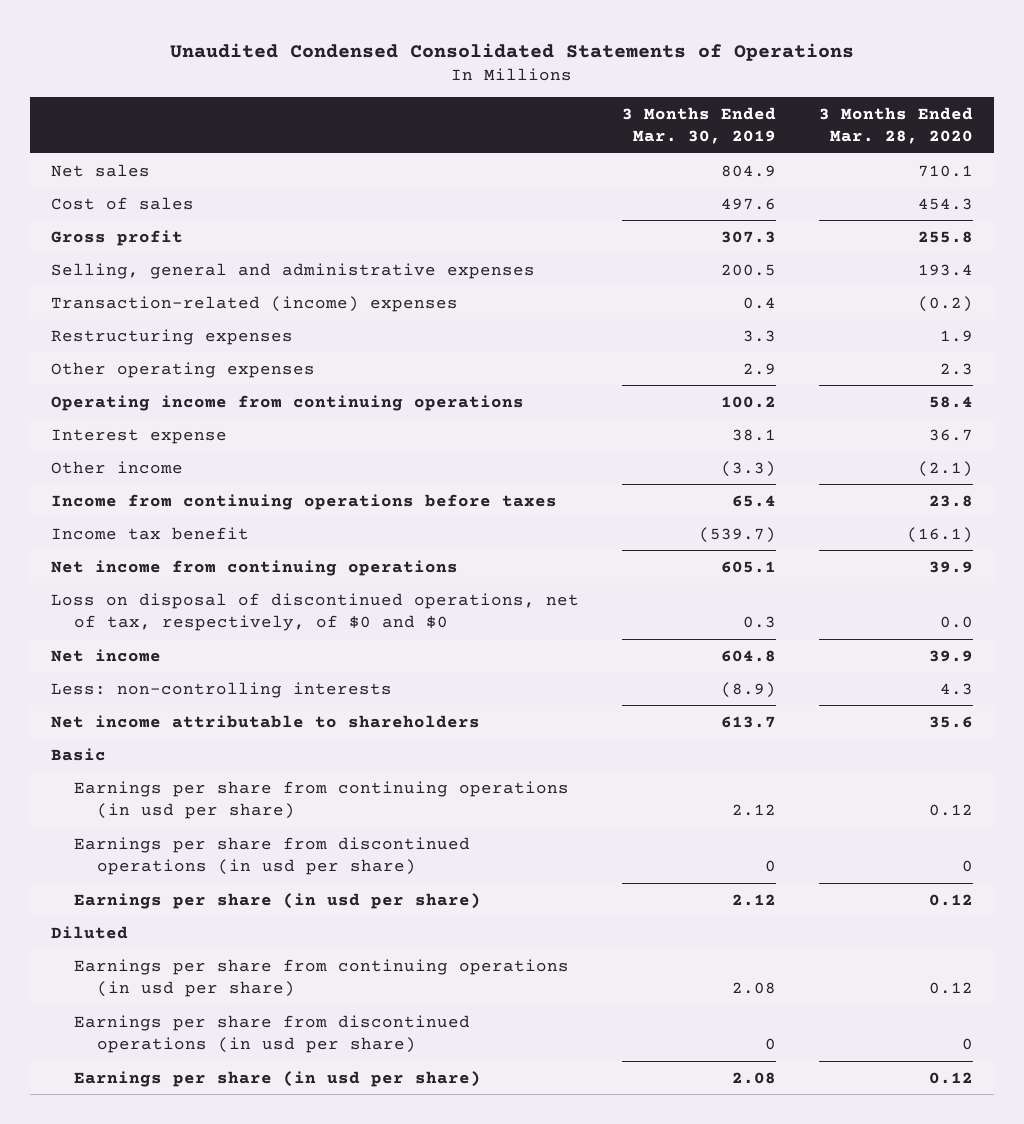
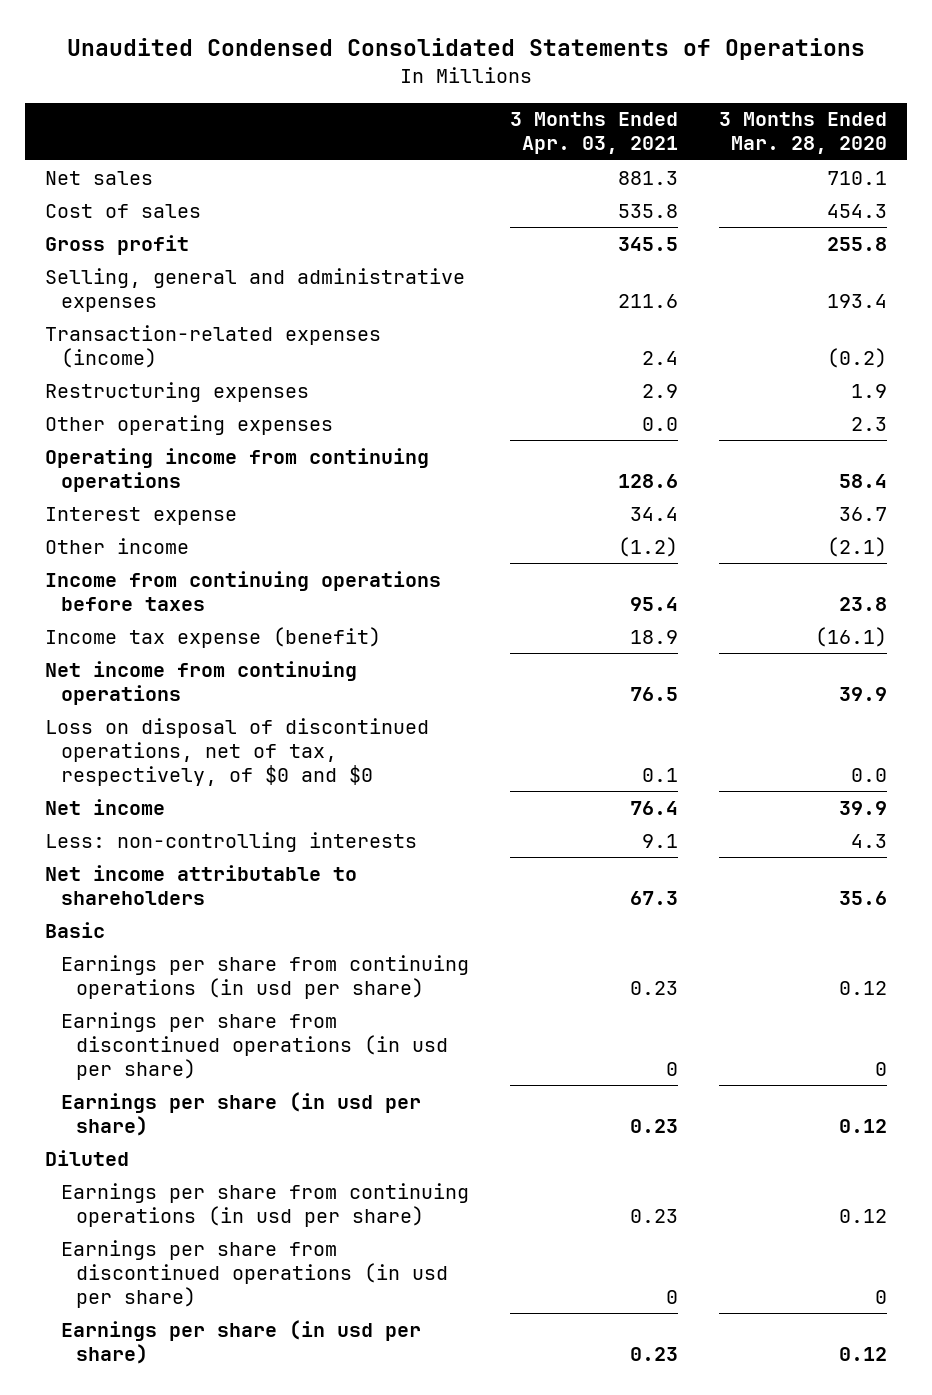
- | 3 Months Ended Mar. 30, 2019 | 3 Months Ended Mar. 28, 2020
+ | 3 Months Ended Apr. 03, 2021 | 3 Months Ended Mar. 28, 2020
- Transaction-related (income) expenses | 0.4 | (0.2)
+ Transaction-related expenses (income) | 2.4 | (0.2)
- Income tax benefit | (539.7) | (16.1)
+ Income tax expense (benefit) | 18.9 | (16.1)

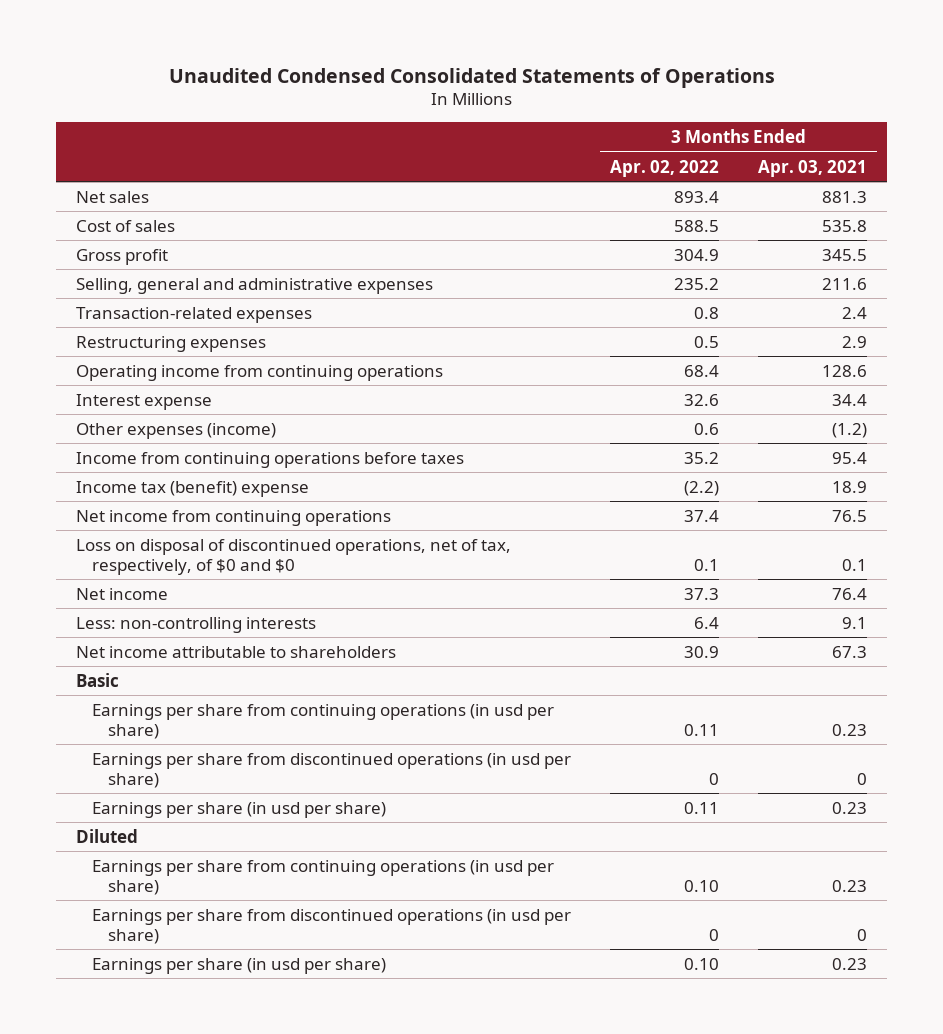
- | 3 Months Ended Apr. 03, 2021 | 3 Months Ended Mar. 28, 2020
+ | 3 Months Ended Apr. 02, 2022 | 3 Months Ended Apr. 03, 2021
- Transaction-related expenses (income) | 2.4 | (0.2)
+ Transaction-related expenses | 0.8 | 2.4
- Other operating expenses | 0.0 | 2.3
- Other income | (1.2) | (2.1)
+ Other expenses (income) | 0.6 | (1.2)
- Income tax expense (benefit) | 18.9 | (16.1)
+ Income tax (benefit) expense | (2.2) | 18.9

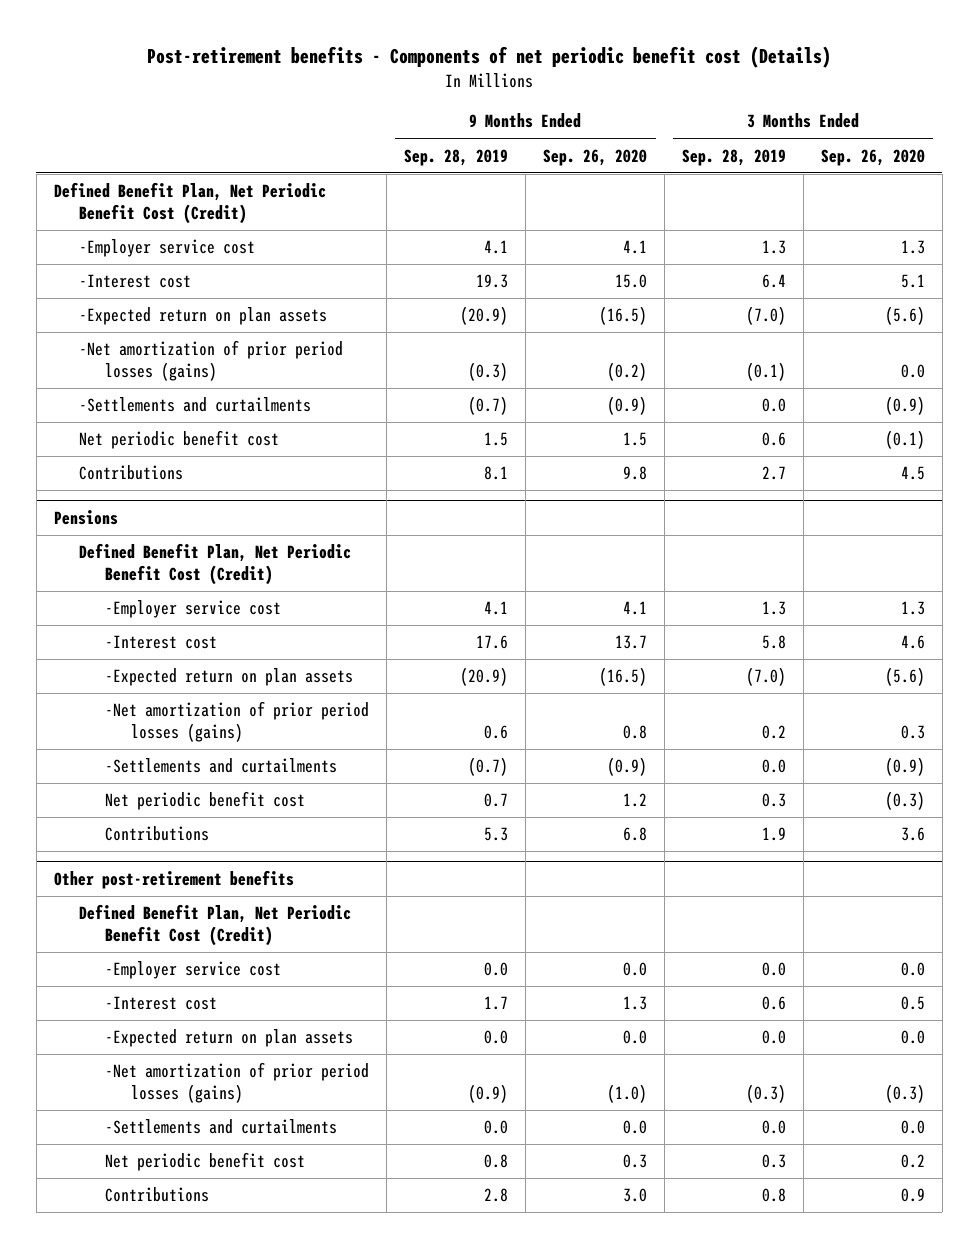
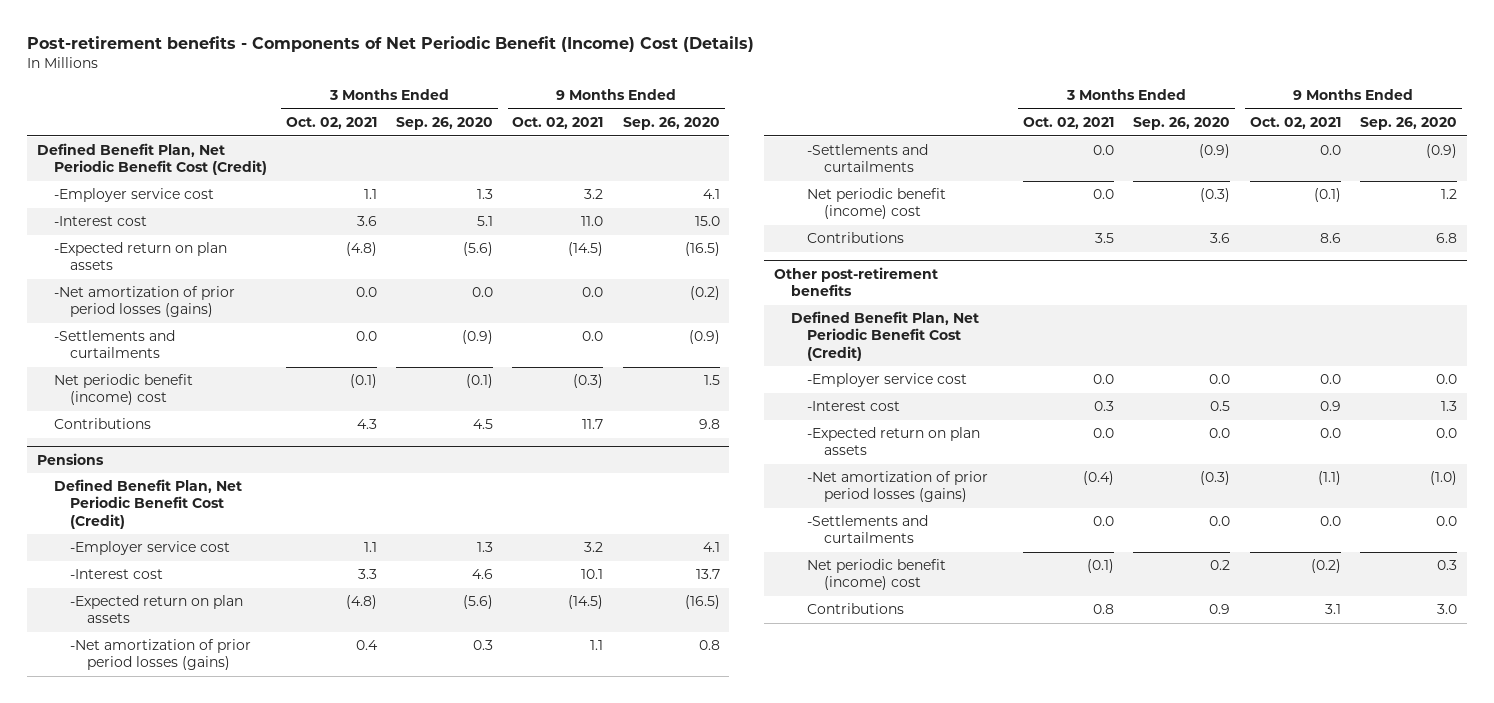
- Post-retirement benefits - Components of net periodic benefit cost (Details)
+ Post-retirement benefits - Components of Net Periodic Benefit (Income) Cost (Details)
- | 9 Months Ended Sep. 28, 2019 | 9 Months Ended Sep. 26, 2020 | 3 Months Ended Sep. 28, 2019 | 3 Months Ended Sep. 26, 2020
+ | 3 Months Ended Oct. 02, 2021 | 3 Months Ended Sep. 26, 2020 | 9 Months Ended Oct. 02, 2021 | 9 Months Ended Sep. 26, 2020
- Net periodic benefit cost | 1.5 | 1.5 | 0.6 | (0.1)
+ Net periodic benefit (income) cost | (0.1) | (0.1) | (0.3) | 1.5
@ Pensions
- Net periodic benefit cost | 0.7 | 1.2 | 0.3 | (0.3)
+ Net periodic benefit (income) cost | 0.0 | (0.3) | (0.1) | 1.2
@ Other post-retirement benefits
- Net periodic benefit cost | 0.8 | 0.3 | 0.3 | 0.2
+ Net periodic benefit (income) cost | (0.1) | 0.2 | (0.2) | 0.3

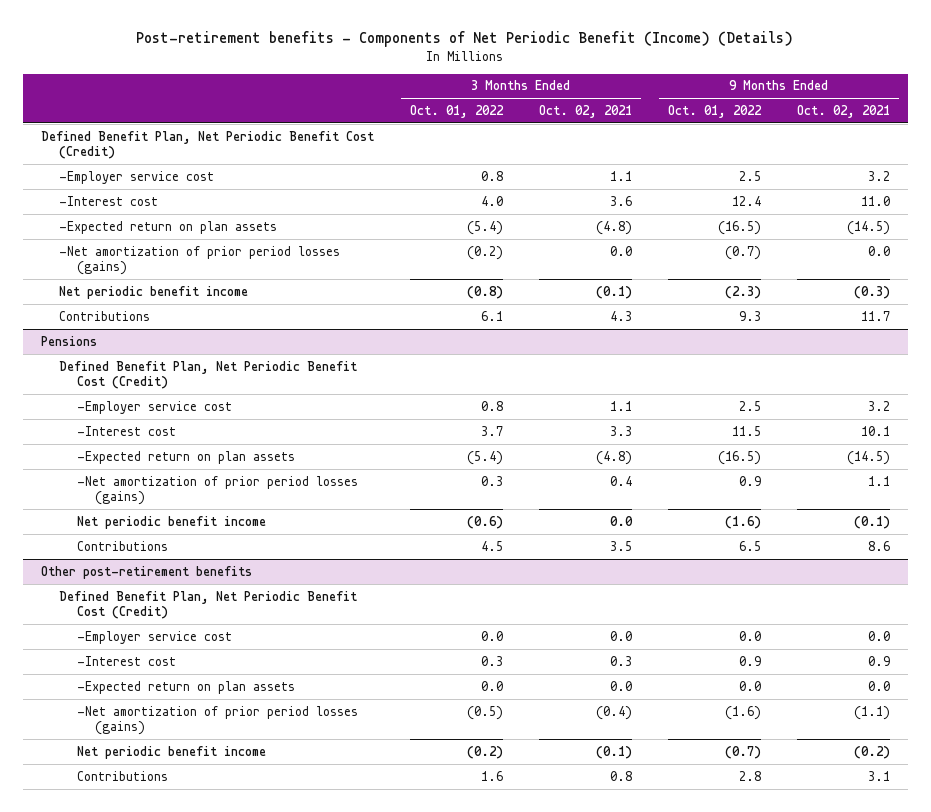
- Post-retirement benefits - Components of Net Periodic Benefit (Income) Cost (Details)
+ Post-retirement benefits - Components of Net Periodic Benefit (Income) (Details)
- | 3 Months Ended Oct. 02, 2021 | 3 Months Ended Sep. 26, 2020 | 9 Months Ended Oct. 02, 2021 | 9 Months Ended Sep. 26, 2020
+ | 3 Months Ended Oct. 01, 2022 | 3 Months Ended Oct. 02, 2021 | 9 Months Ended Oct. 01, 2022 | 9 Months Ended Oct. 02, 2021
- -Settlements and curtailments | 0.0 | (0.9) | 0.0 | (0.9)
- Net periodic benefit (income) cost | (0.1) | (0.1) | (0.3) | 1.5
+ Net periodic benefit income | (0.8) | (0.1) | (2.3) | (0.3)
@ Pensions
- -Settlements and curtailments | 0.0 | (0.9) | 0.0 | (0.9)
- Net periodic benefit (income) cost | 0.0 | (0.3) | (0.1) | 1.2
+ Net periodic benefit income | (0.6) | 0.0 | (1.6) | (0.1)
@ Other post-retirement benefits
- -Settlements and curtailments | 0.0 | 0.0 | 0.0 | 0.0
- Net periodic benefit (income) cost | (0.1) | 0.2 | (0.2) | 0.3
+ Net periodic benefit income | (0.2) | (0.1) | (0.7) | (0.2)

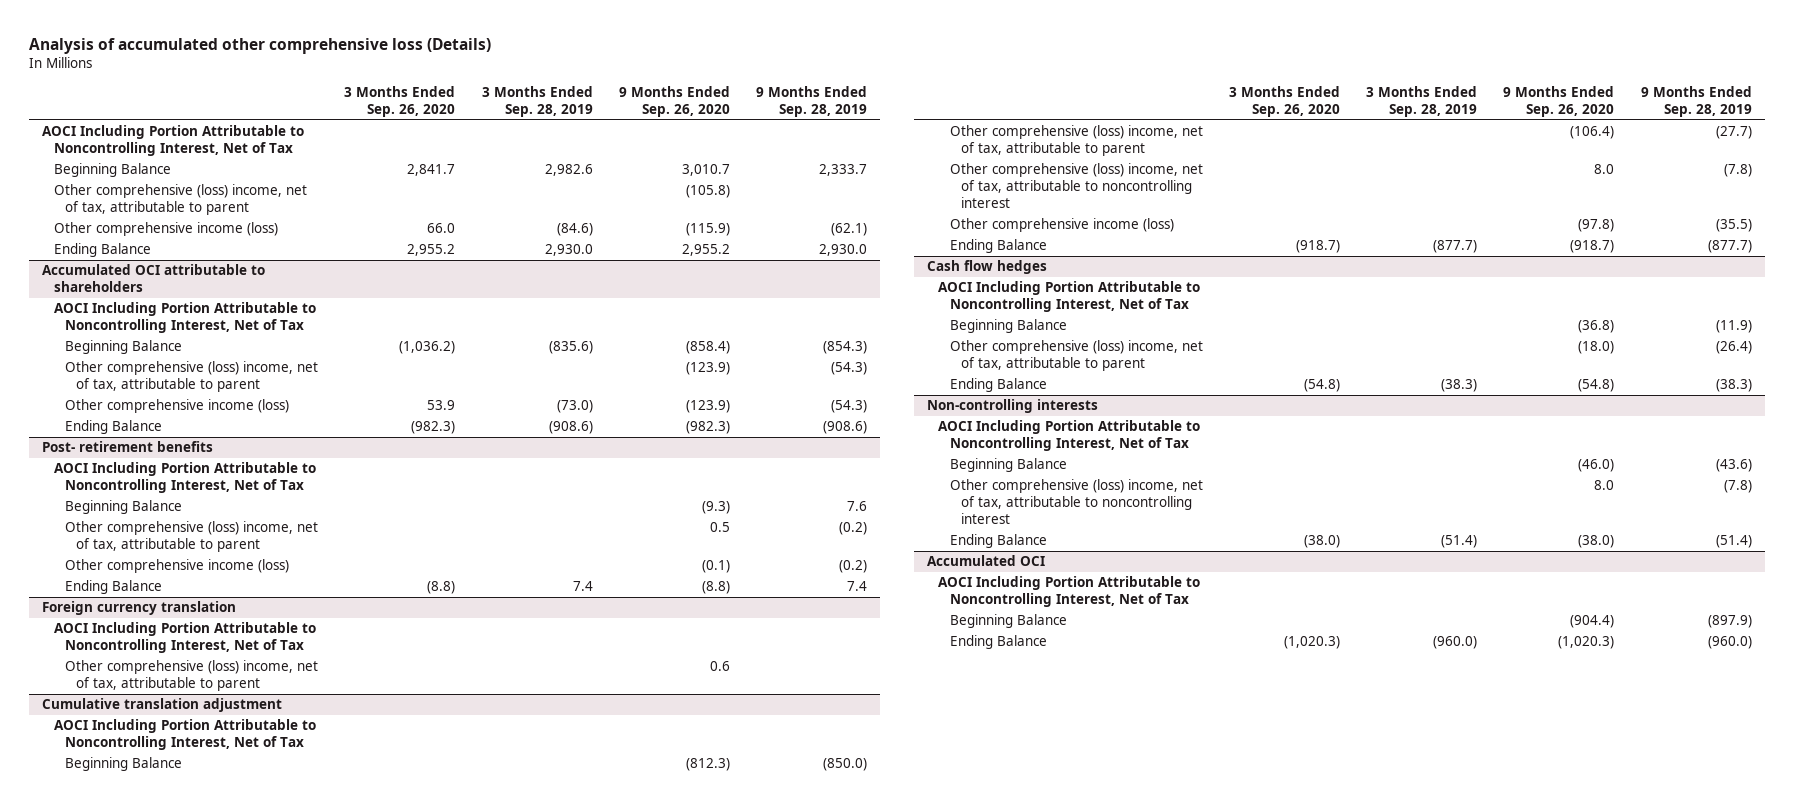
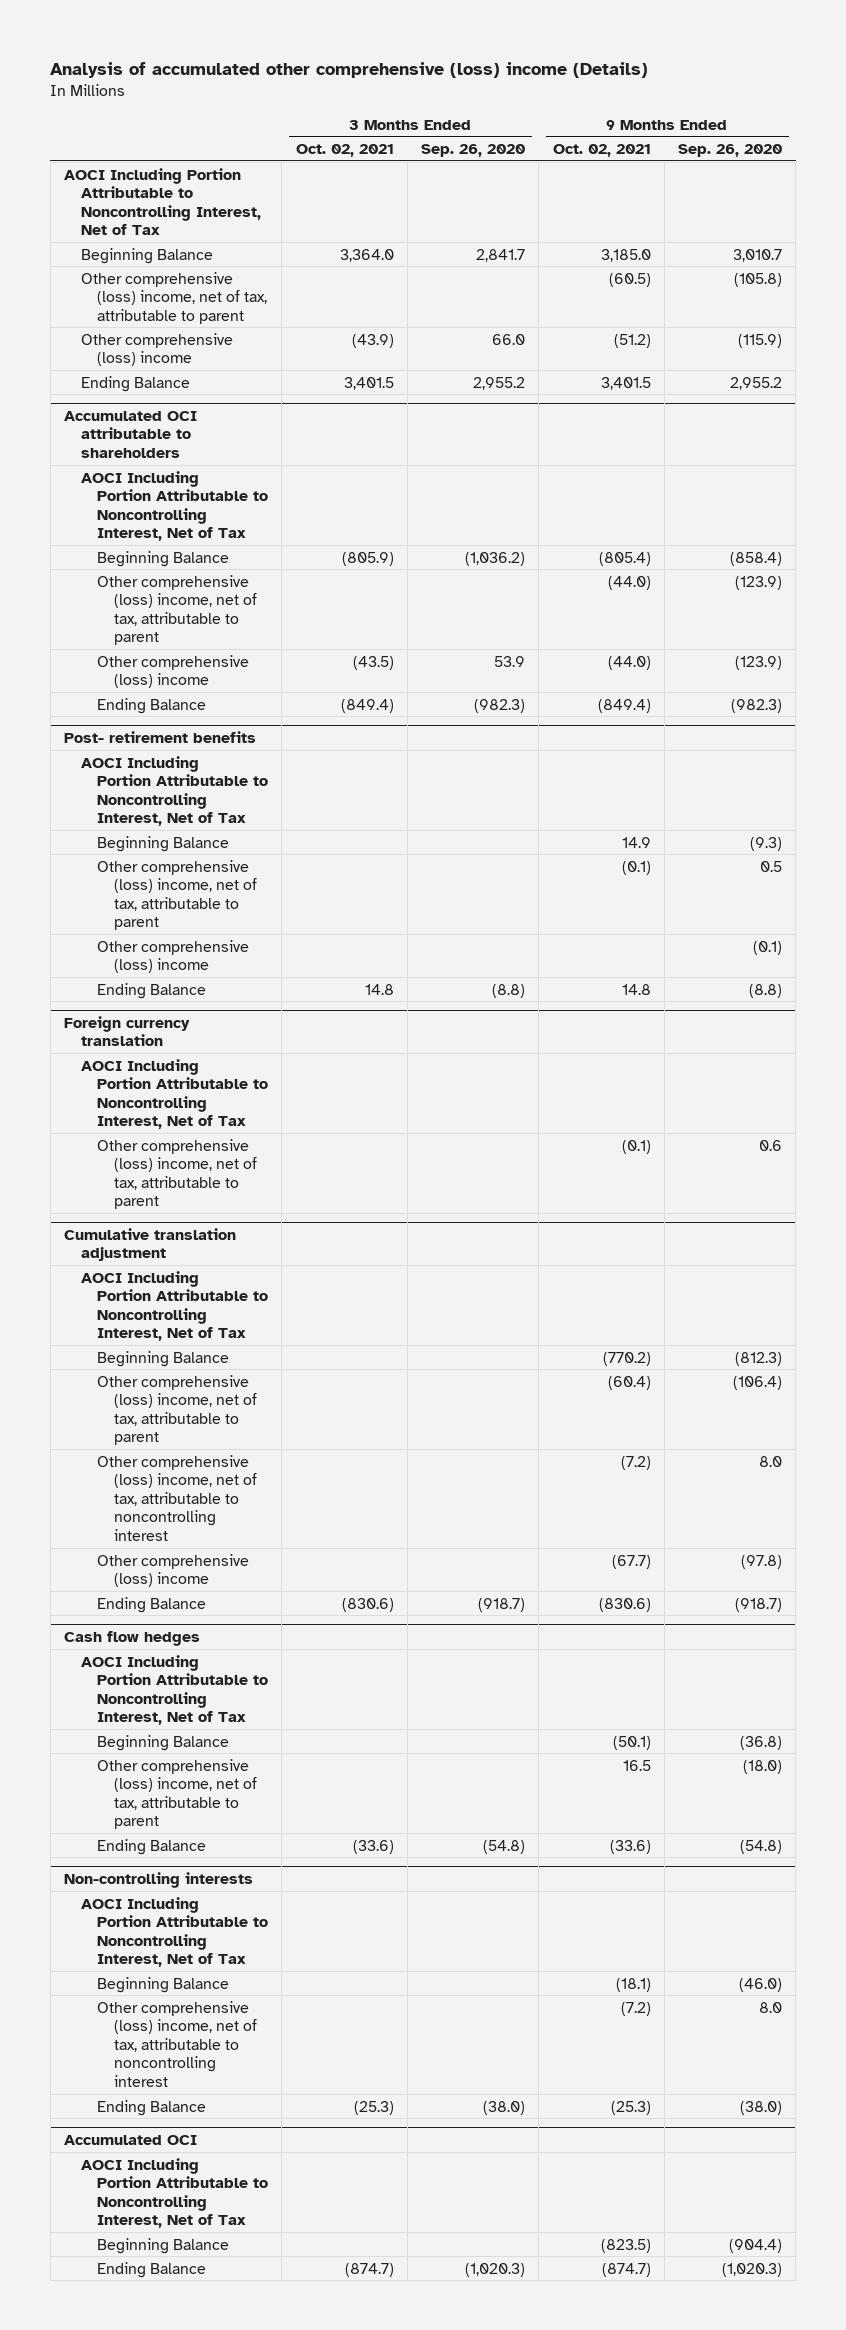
- Analysis of accumulated other comprehensive loss (Details)
+ Analysis of accumulated other comprehensive (loss) income (Details)
- | 3 Months Ended Sep. 26, 2020 | 3 Months Ended Sep. 28, 2019 | 9 Months Ended Sep. 26, 2020 | 9 Months Ended Sep. 28, 2019
+ | 3 Months Ended Oct. 02, 2021 | 3 Months Ended Sep. 26, 2020 | 9 Months Ended Oct. 02, 2021 | 9 Months Ended Sep. 26, 2020
- Other comprehensive income (loss) | 66.0 | (84.6) | (115.9) | (62.1)
+ Other comprehensive (loss) income | (43.9) | 66.0 | (51.2) | (115.9)
@ Accumulated OCI attributable to shareholders
- Other comprehensive income (loss) | 53.9 | (73.0) | (123.9) | (54.3)
+ Other comprehensive (loss) income | (43.5) | 53.9 | (44.0) | (123.9)
@ Post- retirement benefits
- Other comprehensive income (loss) | | | (0.1) | (0.2)
+ Other comprehensive (loss) income | | | | (0.1)
@ Cumulative translation adjustment
- Other comprehensive income (loss) | | | (97.8) | (35.5)
+ Other comprehensive (loss) income | | | (67.7) | (97.8)

